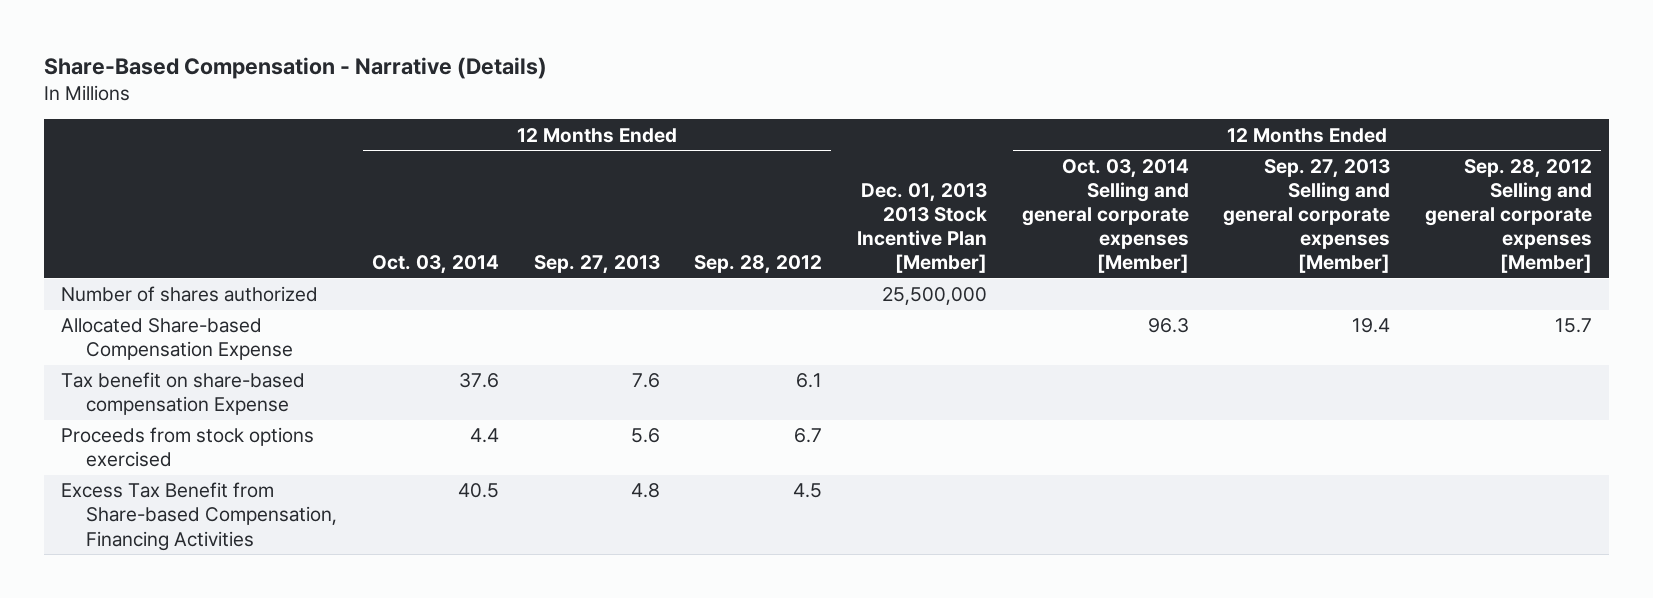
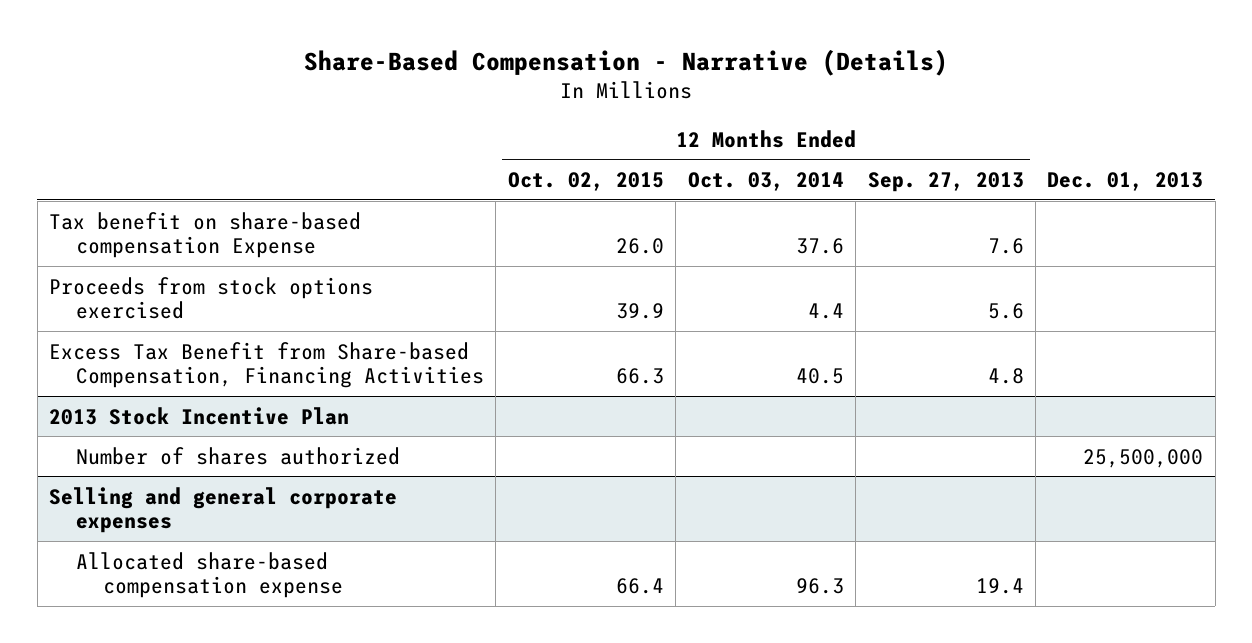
- | 12 Months Ended Oct. 03, 2014 | 12 Months Ended Sep. 27, 2013 | 12 Months Ended Sep. 28, 2012 | Dec. 01, 2013 2013 Stock Incentive Plan [Member] | 12 Months Ended Oct. 03, 2014 Selling and general corporate expenses [Member] | 12 Months Ended Sep. 27, 2013 Selling and general corporate expenses [Member] | 12 Months Ended Sep. 28, 2012 Selling and general corporate expenses [Member]
+ | 12 Months Ended Oct. 02, 2015 | 12 Months Ended Oct. 03, 2014 | 12 Months Ended Sep. 27, 2013 | Dec. 01, 2013
- Number of shares authorized | | | | 25,500,000 | | |
- Allocated Share-based Compensation Expense | | | | | 96.3 | 19.4 | 15.7
+ 2013 Stock Incentive Plan
+ Number of shares authorized | | | | 25,500,000
+ Selling and general corporate expenses
+ Allocated share-based compensation expense | 66.4 | 96.3 | 19.4 |

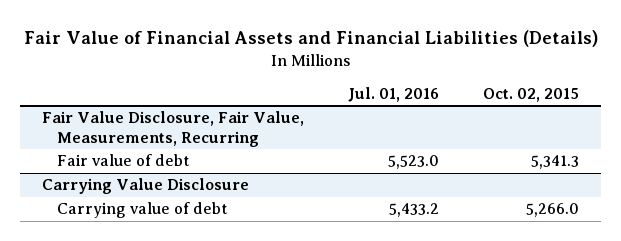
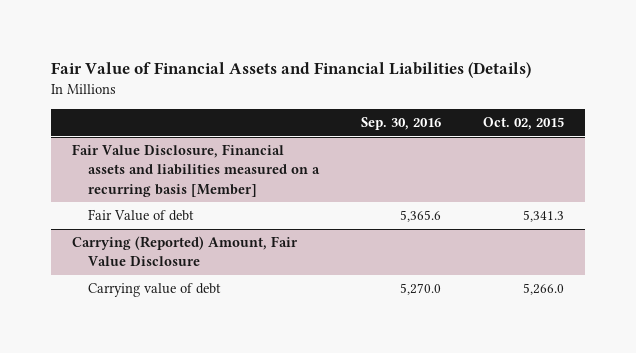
- | Jul. 01, 2016 | Oct. 02, 2015
+ | Sep. 30, 2016 | Oct. 02, 2015
- Fair Value Disclosure, Fair Value, Measurements, Recurring
- Fair value of debt | 5,523.0 | 5,341.3
- Carrying Value Disclosure
+ Fair Value Disclosure, Financial assets and liabilities measured on a recurring basis [Member]
+ Fair Value of debt | 5,365.6 | 5,341.3
+ Carrying (Reported) Amount, Fair Value Disclosure

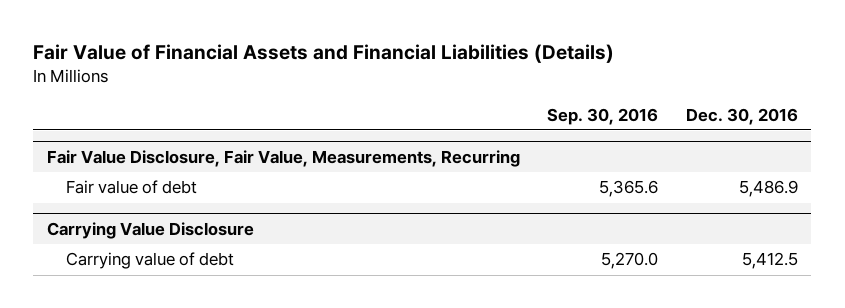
- | Sep. 30, 2016 | Oct. 02, 2015
+ | Sep. 30, 2016 | Dec. 30, 2016
- Fair Value Disclosure, Financial assets and liabilities measured on a recurring basis [Member]
- Fair Value of debt | 5,365.6 | 5,341.3
- Carrying (Reported) Amount, Fair Value Disclosure
+ Fair Value Disclosure, Fair Value, Measurements, Recurring
+ Fair value of debt | 5,365.6 | 5,486.9
+ Carrying Value Disclosure

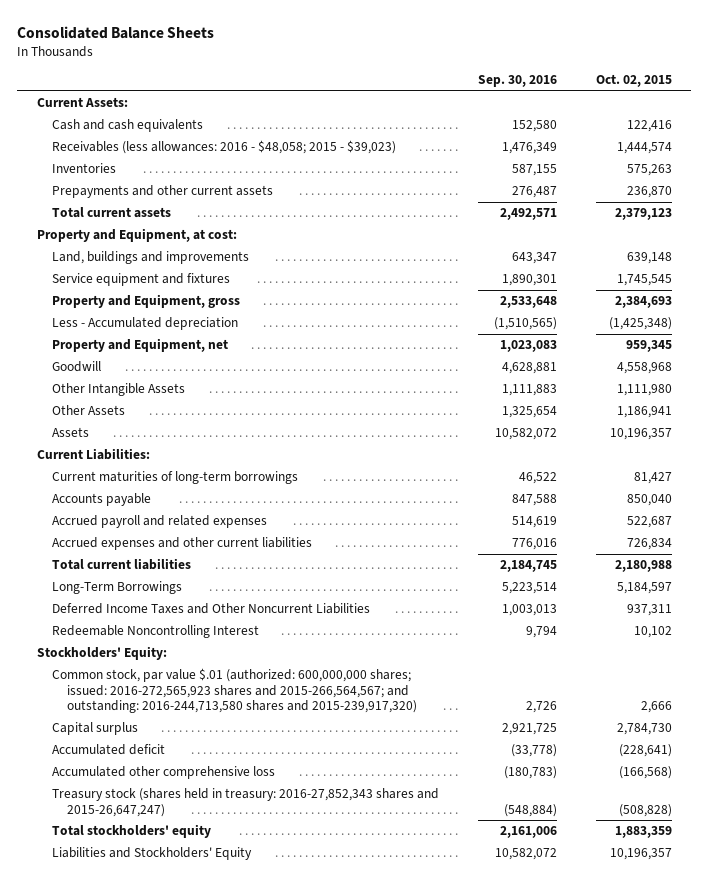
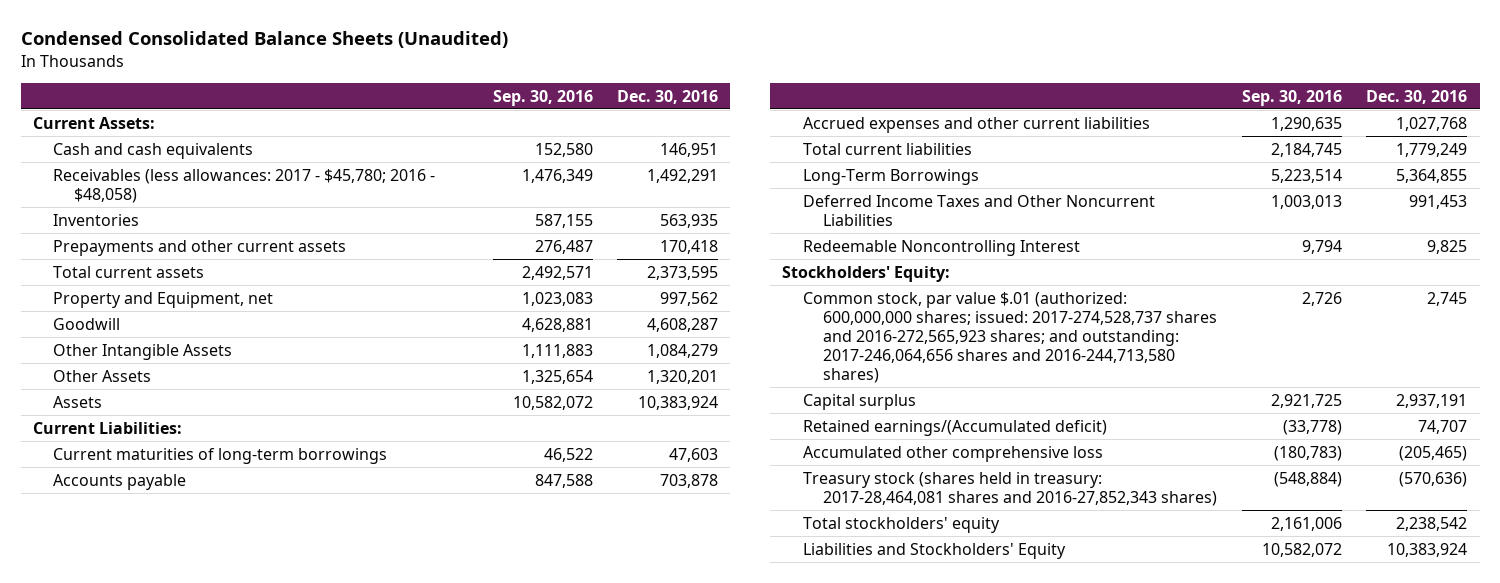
- Consolidated Balance Sheets
+ Condensed Consolidated Balance Sheets (Unaudited)
- | Sep. 30, 2016 | Oct. 02, 2015
+ | Sep. 30, 2016 | Dec. 30, 2016
- Receivables (less allowances: 2016 - $48,058; 2015 - $39,023) | 1,476,349 | 1,444,574
+ Receivables (less allowances: 2017 - $45,780; 2016 - $48,058) | 1,476,349 | 1,492,291
- Property and Equipment, at cost:
- Land, buildings and improvements | 643,347 | 639,148
- Service equipment and fixtures | 1,890,301 | 1,745,545
- Property and Equipment, gross | 2,533,648 | 2,384,693
- Less - Accumulated depreciation | (1,510,565) | (1,425,348)
- Accrued payroll and related expenses | 514,619 | 522,687
- Accrued expenses and other current liabilities | 776,016 | 726,834
+ Accrued expenses and other current liabilities | 1,290,635 | 1,027,768
- Common stock, par value $.01 (authorized: 600,000,000 shares; issued: 2016-272,565,923 shares and 2015-266,564,567; and outstanding: 2016-244,713,580 shares and 2015-239,917,320) | 2,726 | 2,666
+ Common stock, par value $.01 (authorized: 600,000,000 shares; issued: 2017-274,528,737 shares and 2016-272,565,923 shares; and outstanding: 2017-246,064,656 shares and 2016-244,713,580 shares) | 2,726 | 2,745
- Accumulated deficit | (33,778) | (228,641)
+ Retained earnings/(Accumulated deficit) | (33,778) | 74,707
- Treasury stock (shares held in treasury: 2016-27,852,343 shares and 2015-26,647,247) | (548,884) | (508,828)
+ Treasury stock (shares held in treasury: 2017-28,464,081 shares and 2016-27,852,343 shares) | (548,884) | (570,636)

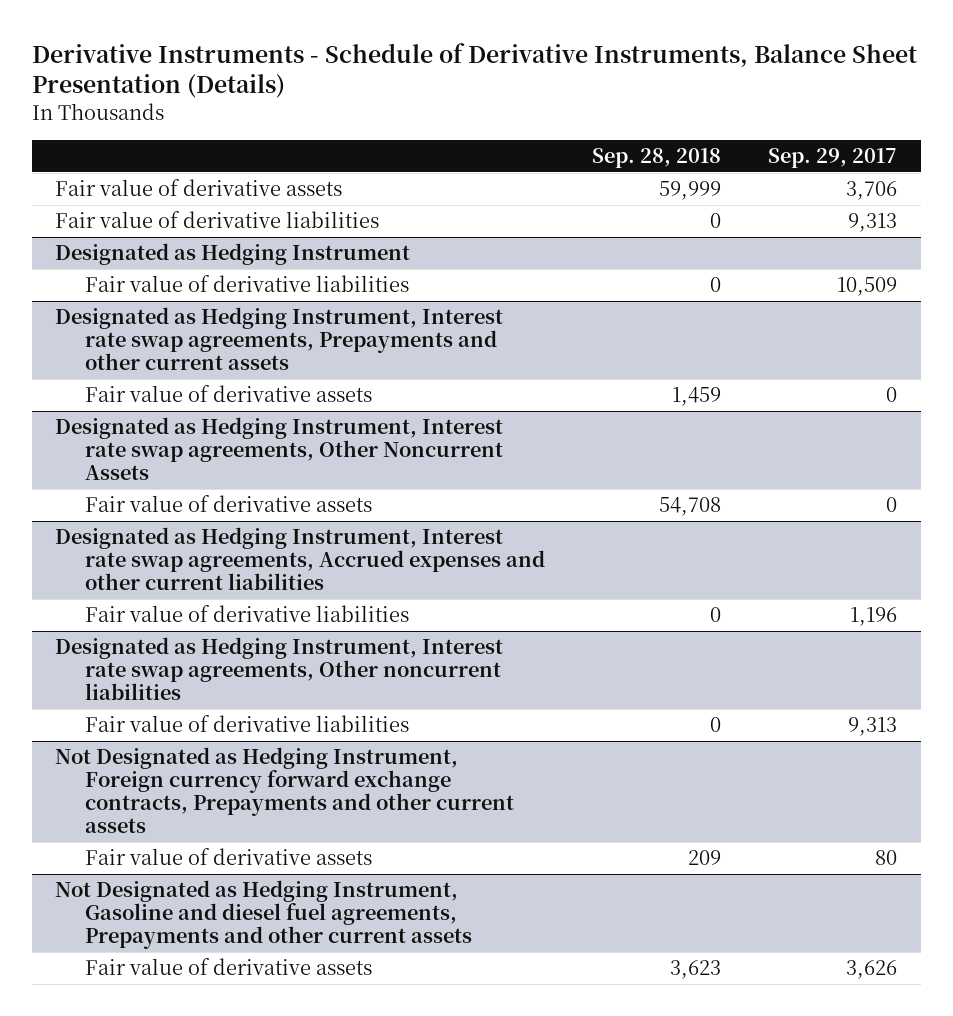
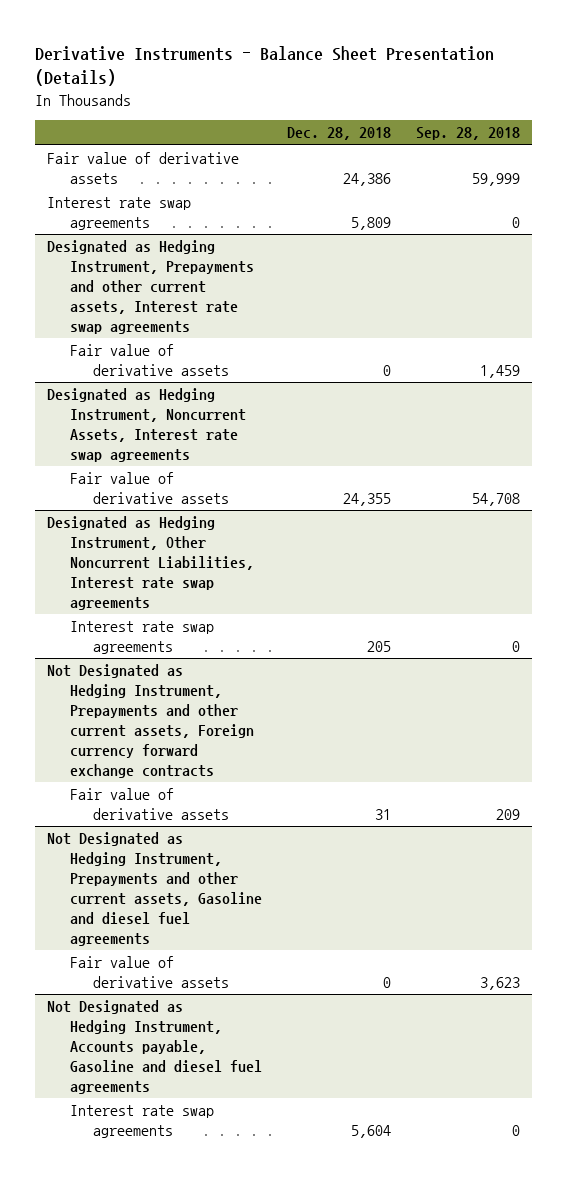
- Derivative Instruments - Schedule of Derivative Instruments, Balance Sheet Presentation (Details)
+ Derivative Instruments - Balance Sheet Presentation (Details)
- | Sep. 28, 2018 | Sep. 29, 2017
+ | Dec. 28, 2018 | Sep. 28, 2018
- Fair value of derivative liabilities | 0 | 9,313
- Designated as Hedging Instrument
- Fair value of derivative liabilities | 0 | 10,509
- Designated as Hedging Instrument, Interest rate swap agreements, Prepayments and other current assets
+ Interest rate swap agreements | 5,809 | 0
+ Designated as Hedging Instrument, Prepayments and other current assets, Interest rate swap agreements
- Designated as Hedging Instrument, Interest rate swap agreements, Other Noncurrent Assets
+ Designated as Hedging Instrument, Noncurrent Assets, Interest rate swap agreements
- Designated as Hedging Instrument, Interest rate swap agreements, Accrued expenses and other current liabilities
- Fair value of derivative liabilities | 0 | 1,196
- Designated as Hedging Instrument, Interest rate swap agreements, Other noncurrent liabilities
- Fair value of derivative liabilities | 0 | 9,313
- Not Designated as Hedging Instrument, Foreign currency forward exchange contracts, Prepayments and other current assets
+ Designated as Hedging Instrument, Other Noncurrent Liabilities, Interest rate swap agreements
+ Interest rate swap agreements | 205 | 0
+ Not Designated as Hedging Instrument, Prepayments and other current assets, Foreign currency forward exchange contracts
- Not Designated as Hedging Instrument, Gasoline and diesel fuel agreements, Prepayments and other current assets
+ Not Designated as Hedging Instrument, Prepayments and other current assets, Gasoline and diesel fuel agreements
+ Not Designated as Hedging Instrument, Accounts payable, Gasoline and diesel fuel agreements
+ Interest rate swap agreements | 5,604 | 0

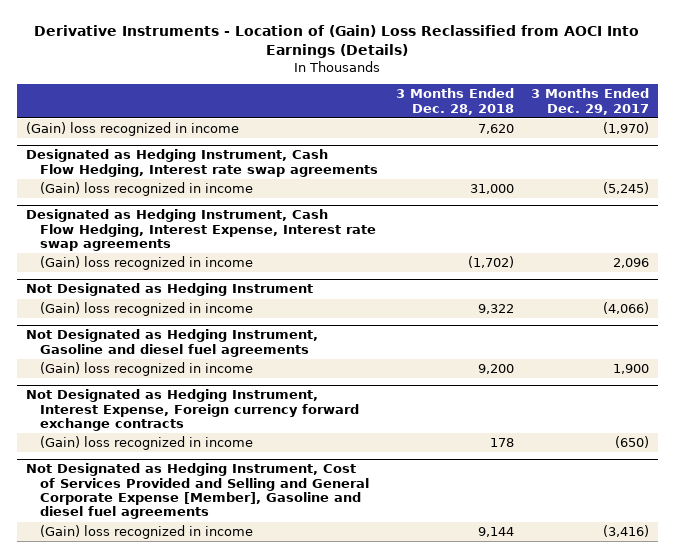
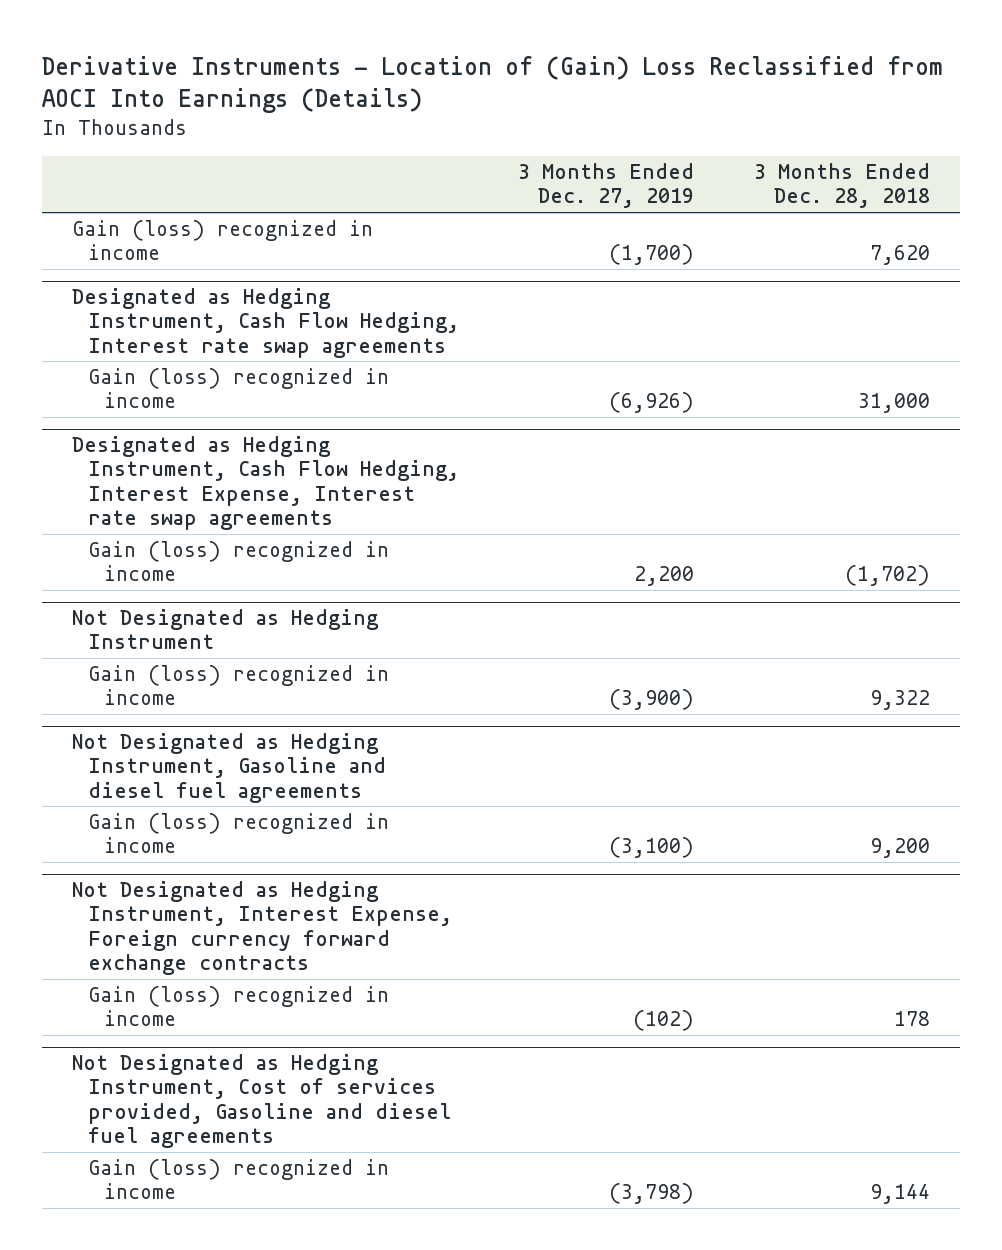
- | 3 Months Ended Dec. 28, 2018 | 3 Months Ended Dec. 29, 2017
+ | 3 Months Ended Dec. 27, 2019 | 3 Months Ended Dec. 28, 2018
- (Gain) loss recognized in income | 7,620 | (1,970)
+ Gain (loss) recognized in income | (1,700) | 7,620
@ Designated as Hedging Instrument, Cash Flow Hedging, Interest rate swap agreements
- (Gain) loss recognized in income | 31,000 | (5,245)
+ Gain (loss) recognized in income | (6,926) | 31,000
@ Designated as Hedging Instrument, Cash Flow Hedging, Interest Expense, Interest rate swap agreements
- (Gain) loss recognized in income | (1,702) | 2,096
+ Gain (loss) recognized in income | 2,200 | (1,702)
@ Not Designated as Hedging Instrument
- (Gain) loss recognized in income | 9,322 | (4,066)
+ Gain (loss) recognized in income | (3,900) | 9,322
@ Not Designated as Hedging Instrument, Gasoline and diesel fuel agreements
- (Gain) loss recognized in income | 9,200 | 1,900
+ Gain (loss) recognized in income | (3,100) | 9,200
@ Not Designated as Hedging Instrument, Interest Expense, Foreign currency forward exchange contracts
- (Gain) loss recognized in income | 178 | (650)
- Not Designated as Hedging Instrument, Cost of Services Provided and Selling and General Corporate Expense [Member], Gasoline and diesel fuel agreements
- (Gain) loss recognized in income | 9,144 | (3,416)
@ Not Designated as Hedging Instrument, Interest Expense, Foreign currency forward exchange contracts
+ Gain (loss) recognized in income | (102) | 178
+ Not Designated as Hedging Instrument, Cost of services provided, Gasoline and diesel fuel agreements
+ Gain (loss) recognized in income | (3,798) | 9,144

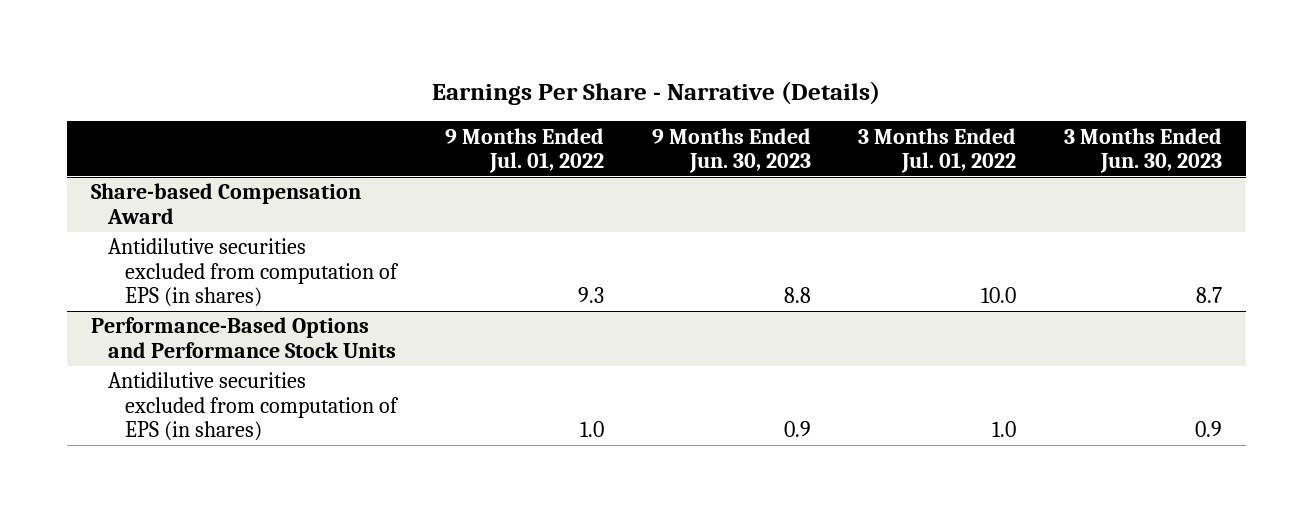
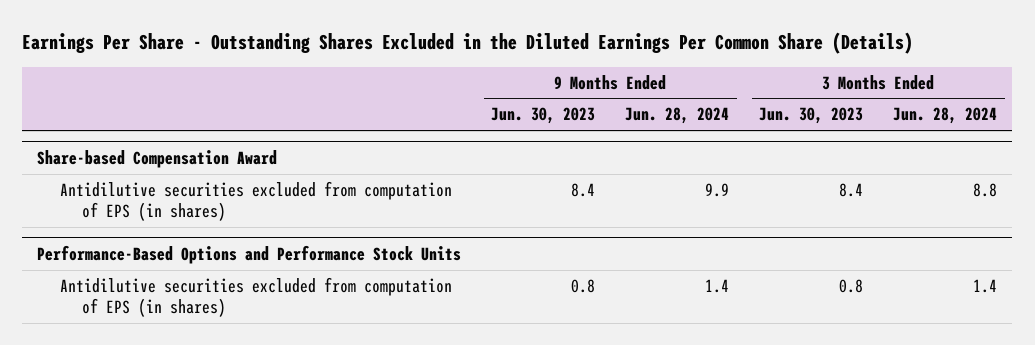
- Earnings Per Share - Narrative (Details)
+ Earnings Per Share - Outstanding Shares Excluded in the Diluted Earnings Per Common Share (Details)
- | 9 Months Ended Jul. 01, 2022 | 9 Months Ended Jun. 30, 2023 | 3 Months Ended Jul. 01, 2022 | 3 Months Ended Jun. 30, 2023
+ | 9 Months Ended Jun. 30, 2023 | 9 Months Ended Jun. 28, 2024 | 3 Months Ended Jun. 30, 2023 | 3 Months Ended Jun. 28, 2024
@ Share-based Compensation Award
- Antidilutive securities excluded from computation of EPS (in shares) | 9.3 | 8.8 | 10.0 | 8.7
+ Antidilutive securities excluded from computation of EPS (in shares) | 8.4 | 9.9 | 8.4 | 8.8
@ Performance-Based Options and Performance Stock Units
- Antidilutive securities excluded from computation of EPS (in shares) | 1.0 | 0.9 | 1.0 | 0.9
+ Antidilutive securities excluded from computation of EPS (in shares) | 0.8 | 1.4 | 0.8 | 1.4

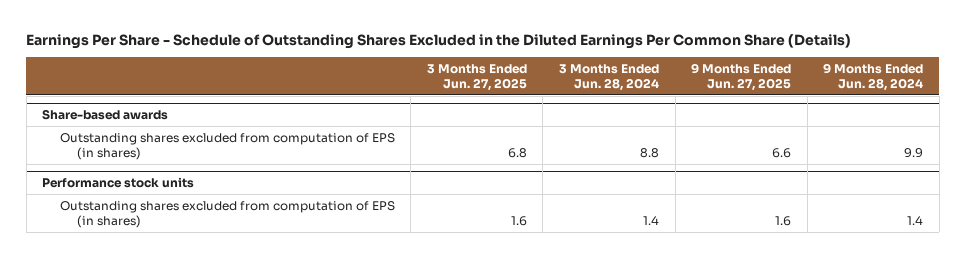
- Earnings Per Share - Outstanding Shares Excluded in the Diluted Earnings Per Common Share (Details)
+ Earnings Per Share - Schedule of Outstanding Shares Excluded in the Diluted Earnings Per Common Share (Details)
- | 9 Months Ended Jun. 30, 2023 | 9 Months Ended Jun. 28, 2024 | 3 Months Ended Jun. 30, 2023 | 3 Months Ended Jun. 28, 2024
+ | 3 Months Ended Jun. 27, 2025 | 3 Months Ended Jun. 28, 2024 | 9 Months Ended Jun. 27, 2025 | 9 Months Ended Jun. 28, 2024
- Share-based Compensation Award
- Antidilutive securities excluded from computation of EPS (in shares) | 8.4 | 9.9 | 8.4 | 8.8
- Performance-Based Options and Performance Stock Units
- Antidilutive securities excluded from computation of EPS (in shares) | 0.8 | 1.4 | 0.8 | 1.4
+ Share-based awards
+ Outstanding shares excluded from computation of EPS (in shares) | 6.8 | 8.8 | 6.6 | 9.9
+ Performance stock units
+ Outstanding shares excluded from computation of EPS (in shares) | 1.6 | 1.4 | 1.6 | 1.4

